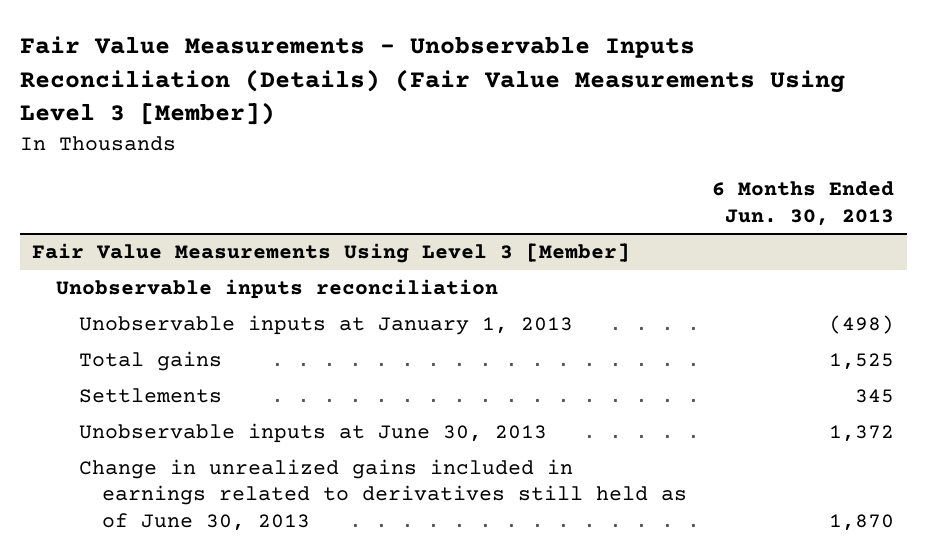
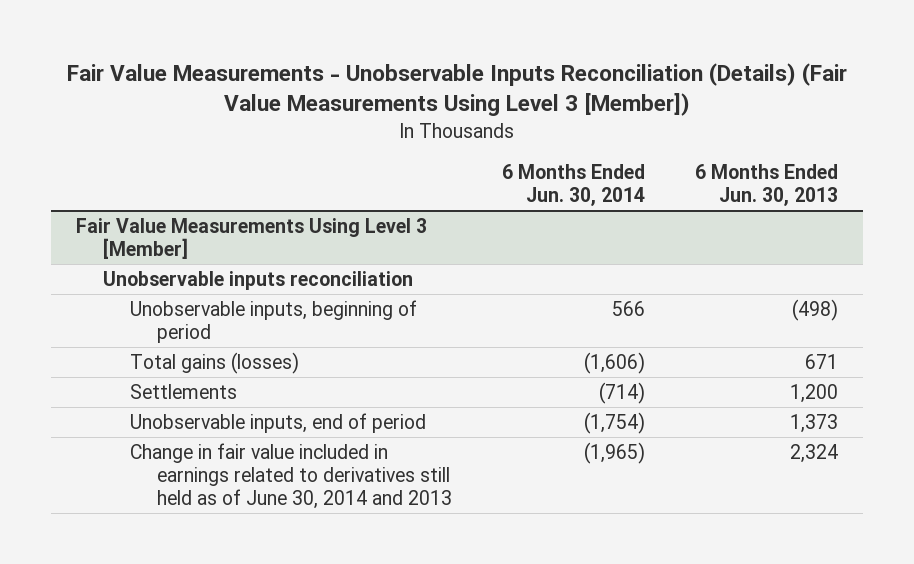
- | 6 Months Ended Jun. 30, 2013
+ | 6 Months Ended Jun. 30, 2014 | 6 Months Ended Jun. 30, 2013
@ Fair Value Measurements Using Level 3 [Member]
- Unobservable inputs at January 1, 2013 | (498)
- Total gains | 1,525
- Settlements | 345
- Unobservable inputs at June 30, 2013 | 1,372
- Change in unrealized gains included in earnings related to derivatives still held as of June 30, 2013 | 1,870
+ Unobservable inputs, beginning of period | 566 | (498)
+ Total gains (losses) | (1,606) | 671
+ Settlements | (714) | 1,200
+ Unobservable inputs, end of period | (1,754) | 1,373
+ Change in fair value included in earnings related to derivatives still held as of June 30, 2014 and 2013 | (1,965) | 2,324

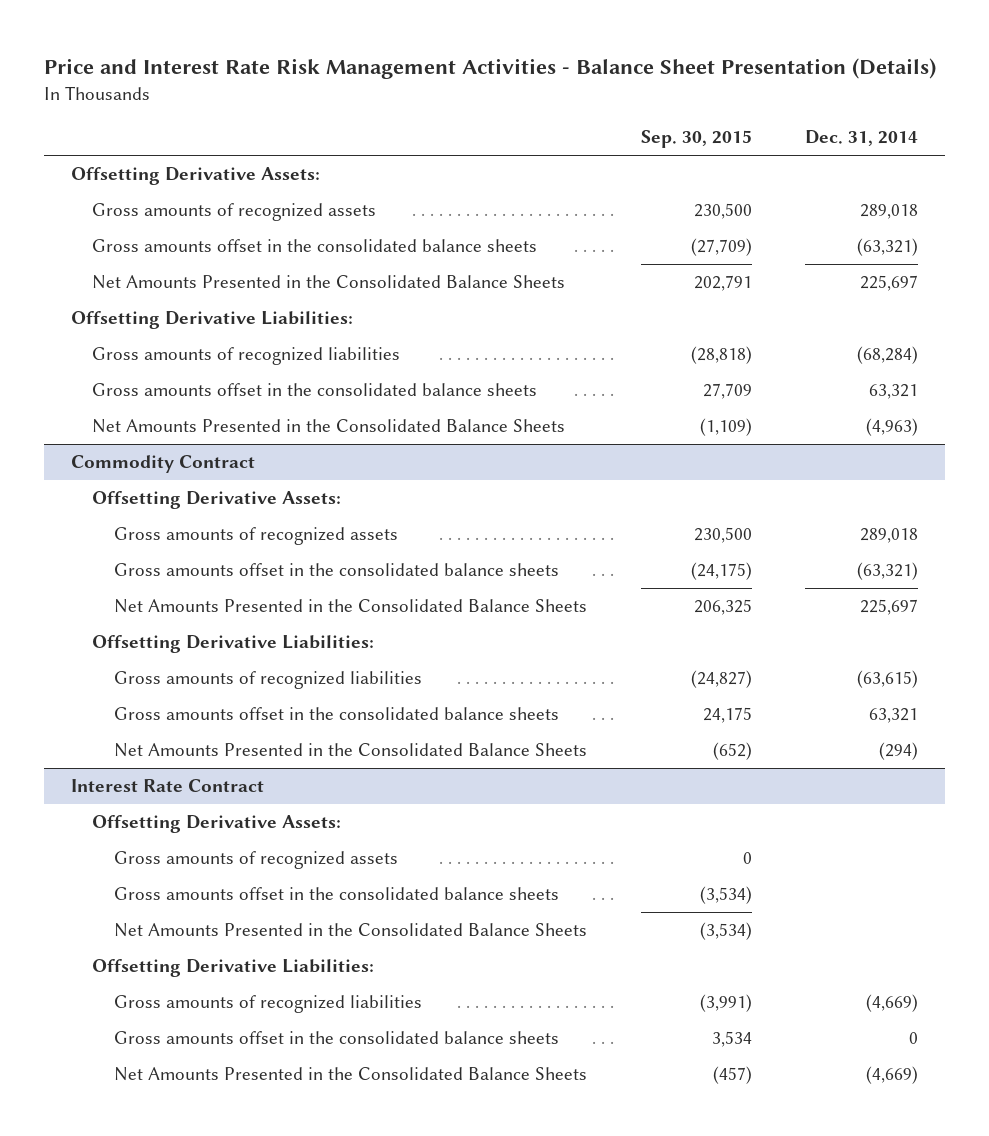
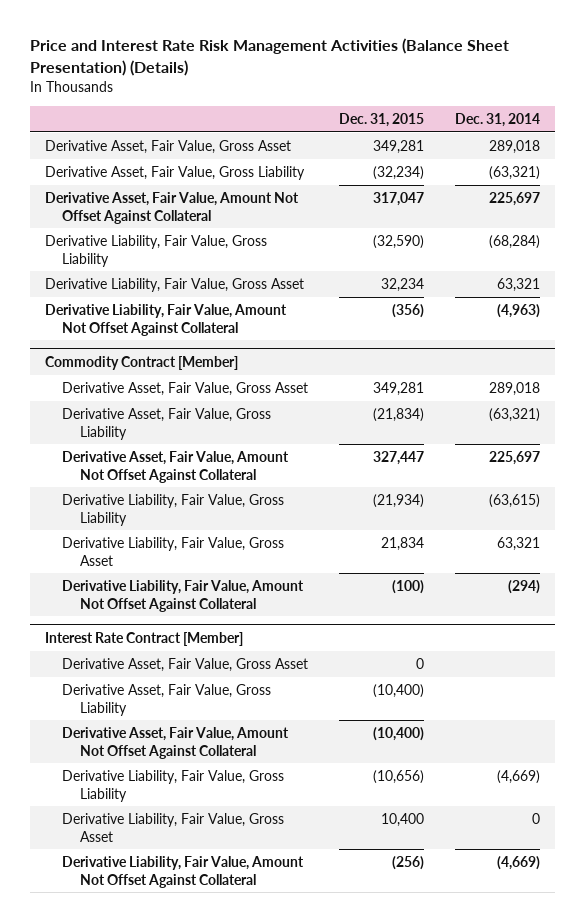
- Price and Interest Rate Risk Management Activities - Balance Sheet Presentation (Details)
+ Price and Interest Rate Risk Management Activities (Balance Sheet Presentation) (Details)
- | Sep. 30, 2015 | Dec. 31, 2014
+ | Dec. 31, 2015 | Dec. 31, 2014
- Offsetting Derivative Assets:
- Gross amounts of recognized assets | 230,500 | 289,018
- Gross amounts offset in the consolidated balance sheets | (27,709) | (63,321)
- Net Amounts Presented in the Consolidated Balance Sheets | 202,791 | 225,697
- Offsetting Derivative Liabilities:
- Gross amounts of recognized liabilities | (28,818) | (68,284)
- Gross amounts offset in the consolidated balance sheets | 27,709 | 63,321
- Net Amounts Presented in the Consolidated Balance Sheets | (1,109) | (4,963)
- Commodity Contract
- Offsetting Derivative Assets:
- Gross amounts of recognized assets | 230,500 | 289,018
- Gross amounts offset in the consolidated balance sheets | (24,175) | (63,321)
- Net Amounts Presented in the Consolidated Balance Sheets | 206,325 | 225,697
- Offsetting Derivative Liabilities:
- Gross amounts of recognized liabilities | (24,827) | (63,615)
- Gross amounts offset in the consolidated balance sheets | 24,175 | 63,321
- Net Amounts Presented in the Consolidated Balance Sheets | (652) | (294)
- Interest Rate Contract
- Offsetting Derivative Assets:
- Gross amounts of recognized assets | 0 |
- Gross amounts offset in the consolidated balance sheets | (3,534) |
- Net Amounts Presented in the Consolidated Balance Sheets | (3,534) |
- Offsetting Derivative Liabilities:
- Gross amounts of recognized liabilities | (3,991) | (4,669)
- Gross amounts offset in the consolidated balance sheets | 3,534 | 0
- Net Amounts Presented in the Consolidated Balance Sheets | (457) | (4,669)
+ Derivative Asset, Fair Value, Gross Asset | 349,281 | 289,018
+ Derivative Asset, Fair Value, Gross Liability | (32,234) | (63,321)
+ Derivative Asset, Fair Value, Amount Not Offset Against Collateral | 317,047 | 225,697
+ Derivative Liability, Fair Value, Gross Liability | (32,590) | (68,284)
+ Derivative Liability, Fair Value, Gross Asset | 32,234 | 63,321
+ Derivative Liability, Fair Value, Amount Not Offset Against Collateral | (356) | (4,963)
+ Commodity Contract [Member]
+ Derivative Asset, Fair Value, Gross Asset | 349,281 | 289,018
+ Derivative Asset, Fair Value, Gross Liability | (21,834) | (63,321)
+ Derivative Asset, Fair Value, Amount Not Offset Against Collateral | 327,447 | 225,697
+ Derivative Liability, Fair Value, Gross Liability | (21,934) | (63,615)
+ Derivative Liability, Fair Value, Gross Asset | 21,834 | 63,321
+ Derivative Liability, Fair Value, Amount Not Offset Against Collateral | (100) | (294)
+ Interest Rate Contract [Member]
+ Derivative Asset, Fair Value, Gross Asset | 0 |
+ Derivative Asset, Fair Value, Gross Liability | (10,400) |
+ Derivative Asset, Fair Value, Amount Not Offset Against Collateral | (10,400) |
+ Derivative Liability, Fair Value, Gross Liability | (10,656) | (4,669)
+ Derivative Liability, Fair Value, Gross Asset | 10,400 | 0
+ Derivative Liability, Fair Value, Amount Not Offset Against Collateral | (256) | (4,669)

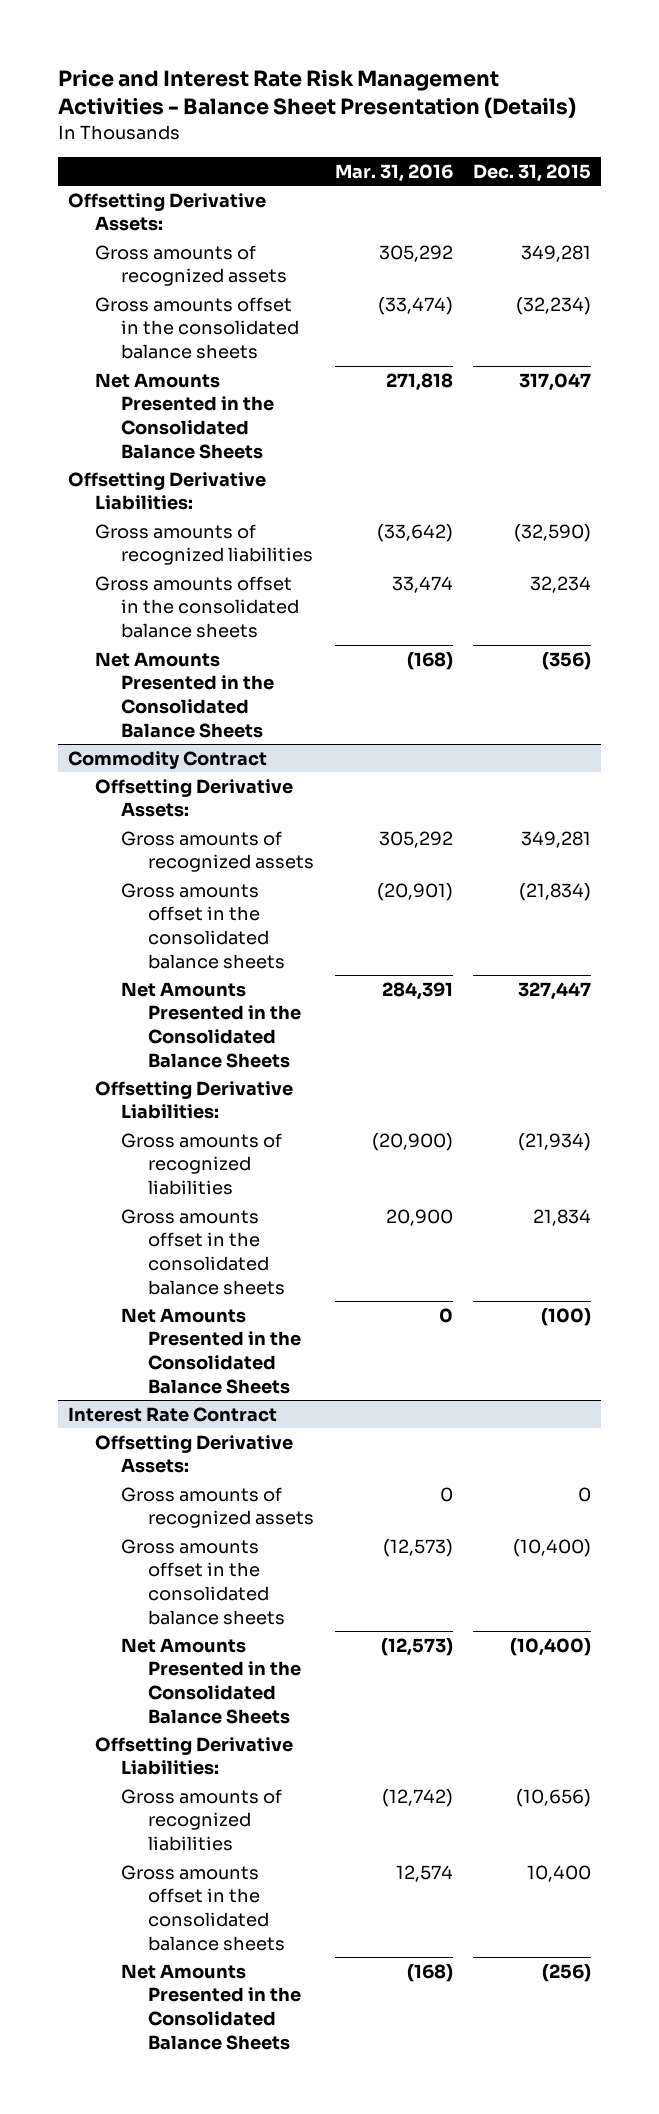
- Price and Interest Rate Risk Management Activities (Balance Sheet Presentation) (Details)
+ Price and Interest Rate Risk Management Activities - Balance Sheet Presentation (Details)
- | Dec. 31, 2015 | Dec. 31, 2014
+ | Mar. 31, 2016 | Dec. 31, 2015
- Derivative Asset, Fair Value, Gross Asset | 349,281 | 289,018
- Derivative Asset, Fair Value, Gross Liability | (32,234) | (63,321)
- Derivative Asset, Fair Value, Amount Not Offset Against Collateral | 317,047 | 225,697
- Derivative Liability, Fair Value, Gross Liability | (32,590) | (68,284)
- Derivative Liability, Fair Value, Gross Asset | 32,234 | 63,321
- Derivative Liability, Fair Value, Amount Not Offset Against Collateral | (356) | (4,963)
- Commodity Contract [Member]
- Derivative Asset, Fair Value, Gross Asset | 349,281 | 289,018
- Derivative Asset, Fair Value, Gross Liability | (21,834) | (63,321)
- Derivative Asset, Fair Value, Amount Not Offset Against Collateral | 327,447 | 225,697
- Derivative Liability, Fair Value, Gross Liability | (21,934) | (63,615)
- Derivative Liability, Fair Value, Gross Asset | 21,834 | 63,321
- Derivative Liability, Fair Value, Amount Not Offset Against Collateral | (100) | (294)
- Interest Rate Contract [Member]
- Derivative Asset, Fair Value, Gross Asset | 0 |
- Derivative Asset, Fair Value, Gross Liability | (10,400) |
- Derivative Asset, Fair Value, Amount Not Offset Against Collateral | (10,400) |
- Derivative Liability, Fair Value, Gross Liability | (10,656) | (4,669)
- Derivative Liability, Fair Value, Gross Asset | 10,400 | 0
- Derivative Liability, Fair Value, Amount Not Offset Against Collateral | (256) | (4,669)
+ Offsetting Derivative Assets:
+ Gross amounts of recognized assets | 305,292 | 349,281
+ Gross amounts offset in the consolidated balance sheets | (33,474) | (32,234)
+ Net Amounts Presented in the Consolidated Balance Sheets | 271,818 | 317,047
+ Offsetting Derivative Liabilities:
+ Gross amounts of recognized liabilities | (33,642) | (32,590)
+ Gross amounts offset in the consolidated balance sheets | 33,474 | 32,234
+ Net Amounts Presented in the Consolidated Balance Sheets | (168) | (356)
+ Commodity Contract
+ Offsetting Derivative Assets:
+ Gross amounts of recognized assets | 305,292 | 349,281
+ Gross amounts offset in the consolidated balance sheets | (20,901) | (21,834)
+ Net Amounts Presented in the Consolidated Balance Sheets | 284,391 | 327,447
+ Offsetting Derivative Liabilities:
+ Gross amounts of recognized liabilities | (20,900) | (21,934)
+ Gross amounts offset in the consolidated balance sheets | 20,900 | 21,834
+ Net Amounts Presented in the Consolidated Balance Sheets | 0 | (100)
+ Interest Rate Contract
+ Offsetting Derivative Assets:
+ Gross amounts of recognized assets | 0 | 0
+ Gross amounts offset in the consolidated balance sheets | (12,573) | (10,400)
+ Net Amounts Presented in the Consolidated Balance Sheets | (12,573) | (10,400)
+ Offsetting Derivative Liabilities:
+ Gross amounts of recognized liabilities | (12,742) | (10,656)
+ Gross amounts offset in the consolidated balance sheets | 12,574 | 10,400
+ Net Amounts Presented in the Consolidated Balance Sheets | (168) | (256)

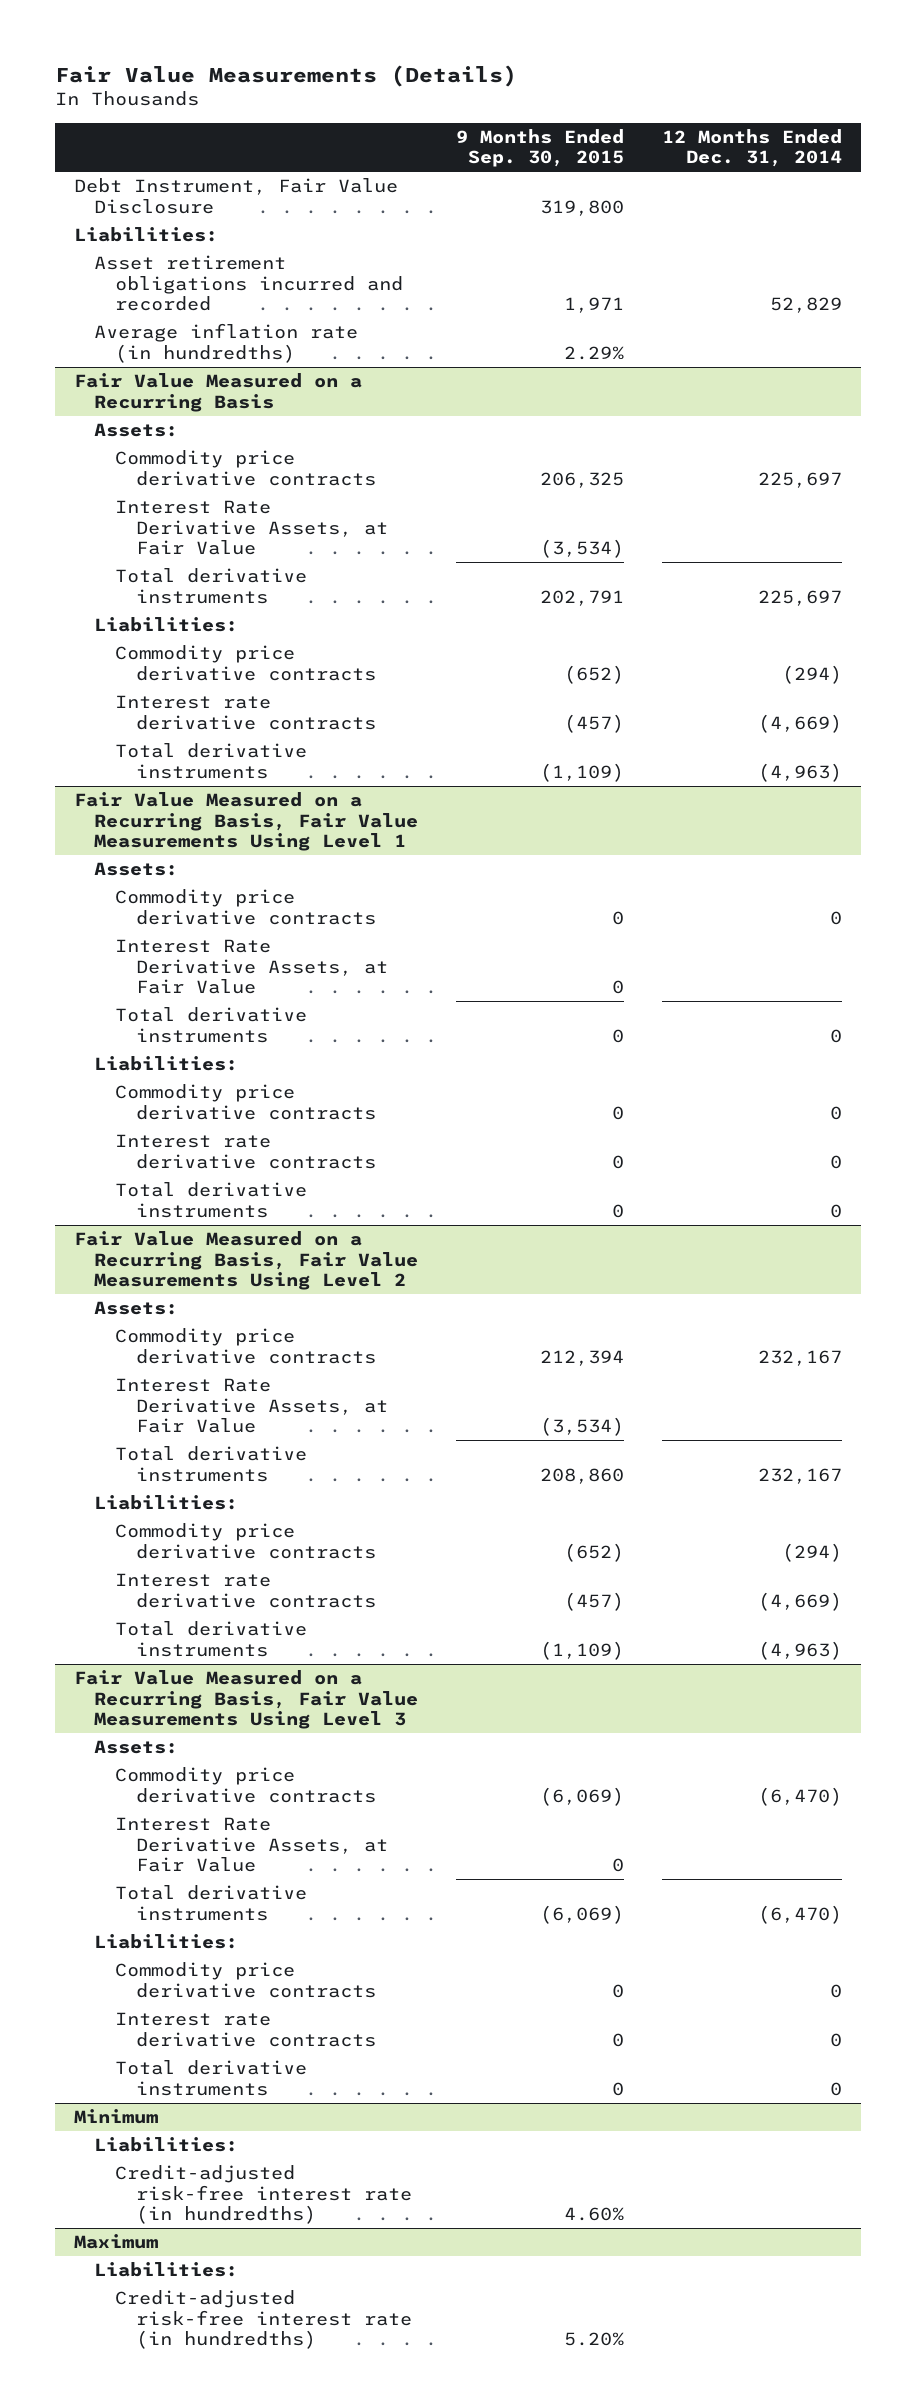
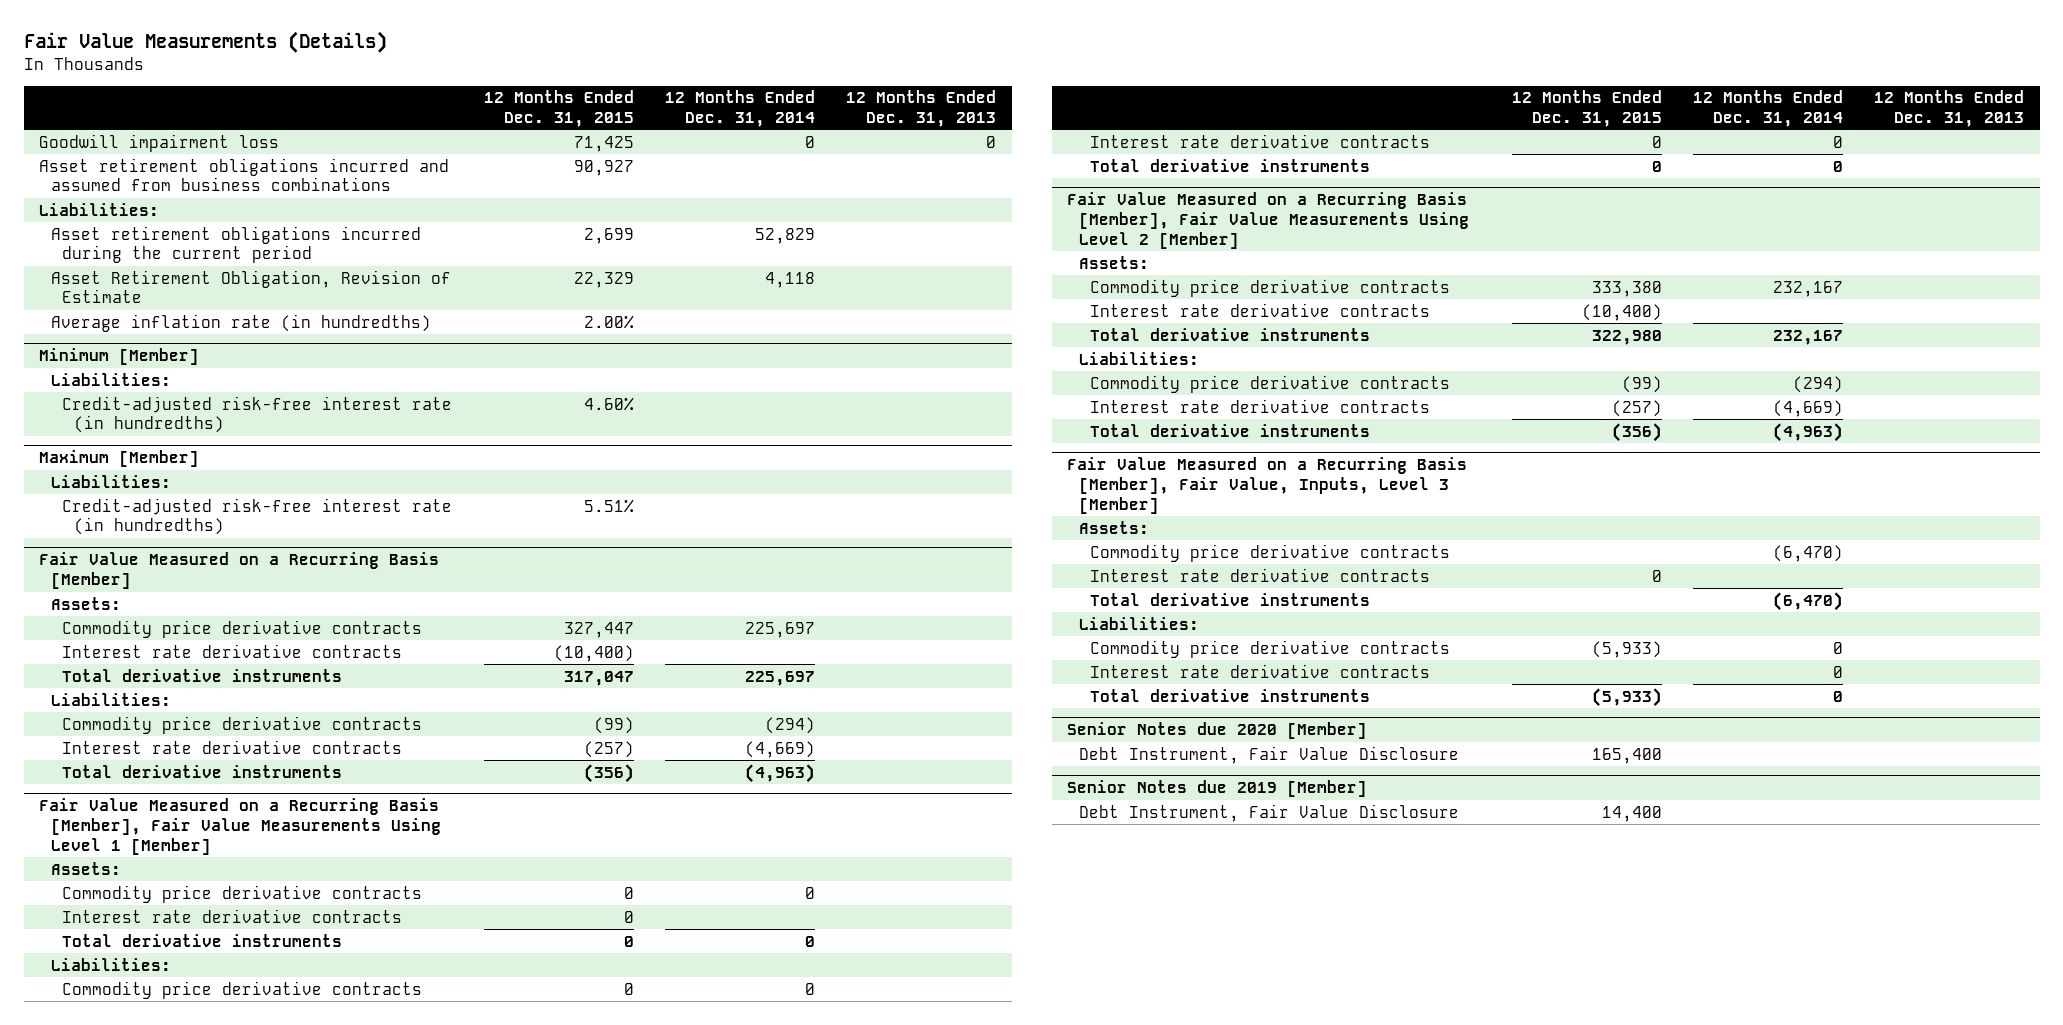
- | 9 Months Ended Sep. 30, 2015 | 12 Months Ended Dec. 31, 2014
+ | 12 Months Ended Dec. 31, 2015 | 12 Months Ended Dec. 31, 2014 | 12 Months Ended Dec. 31, 2013
- Debt Instrument, Fair Value Disclosure | 319,800 |
+ Goodwill impairment loss | 71,425 | 0 | 0
+ Asset retirement obligations incurred and assumed from business combinations | 90,927 | |
- Asset retirement obligations incurred and recorded | 1,971 | 52,829
+ Asset retirement obligations incurred during the current period | 2,699 | 52,829 |
+ Asset Retirement Obligation, Revision of Estimate | 22,329 | 4,118 |
- Fair Value Measured on a Recurring Basis
+ Minimum [Member]
+ Liabilities:
+ Credit-adjusted risk-free interest rate (in hundredths) | 4.60% | |
+ Maximum [Member]
+ Liabilities:
+ Credit-adjusted risk-free interest rate (in hundredths) | 5.51% | |
+ Fair Value Measured on a Recurring Basis [Member]
- Interest Rate Derivative Assets, at Fair Value | (3,534) |
+ Interest rate derivative contracts | (10,400) | |
- Fair Value Measured on a Recurring Basis, Fair Value Measurements Using Level 1
+ Fair Value Measured on a Recurring Basis [Member], Fair Value Measurements Using Level 1 [Member]
- Interest Rate Derivative Assets, at Fair Value | 0 |
+ Interest rate derivative contracts | 0 | |
- Fair Value Measured on a Recurring Basis, Fair Value Measurements Using Level 2
+ Fair Value Measured on a Recurring Basis [Member], Fair Value Measurements Using Level 2 [Member]
- Interest Rate Derivative Assets, at Fair Value | (3,534) |
+ Interest rate derivative contracts | (10,400) | |
- Fair Value Measured on a Recurring Basis, Fair Value Measurements Using Level 3
+ Fair Value Measured on a Recurring Basis [Member], Fair Value, Inputs, Level 3 [Member]
- Interest Rate Derivative Assets, at Fair Value | 0 |
+ Interest rate derivative contracts | 0 | |
- Minimum
- Liabilities:
- Credit-adjusted risk-free interest rate (in hundredths) | 4.60% |
- Maximum
- Liabilities:
- Credit-adjusted risk-free interest rate (in hundredths) | 5.20% |
+ Senior Notes due 2020 [Member]
+ Debt Instrument, Fair Value Disclosure | 165,400 | |
+ Senior Notes due 2019 [Member]
+ Debt Instrument, Fair Value Disclosure | 14,400 | |

